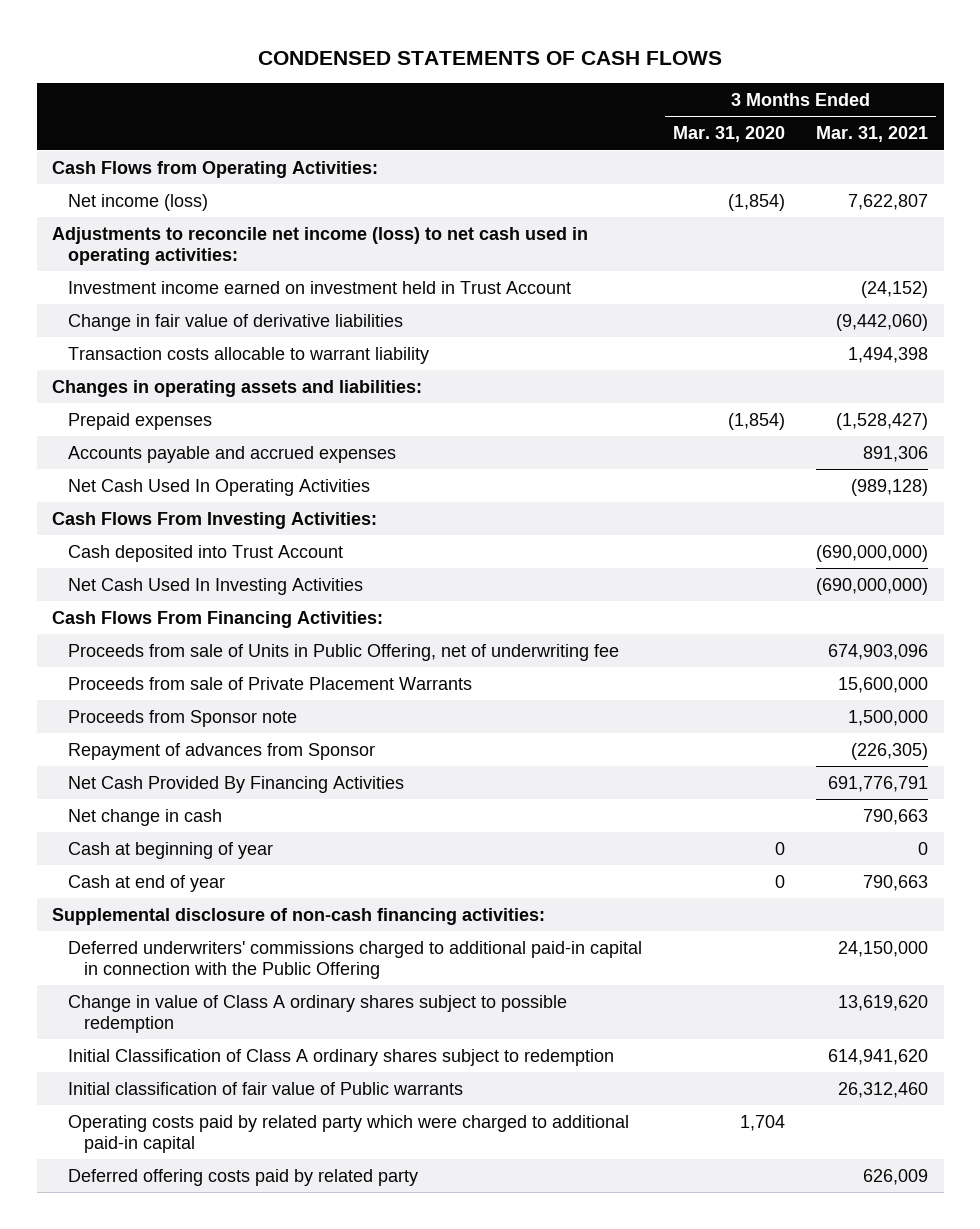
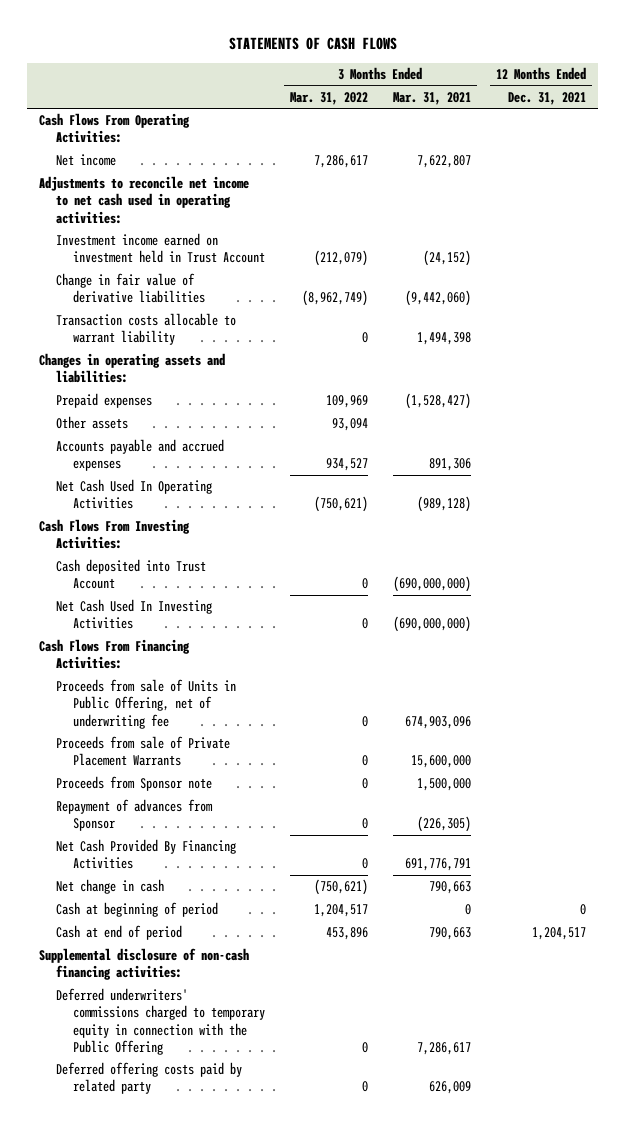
- CONDENSED STATEMENTS OF CASH FLOWS
+ STATEMENTS OF CASH FLOWS
- | 3 Months Ended Mar. 31, 2020 | 3 Months Ended Mar. 31, 2021
+ | 3 Months Ended Mar. 31, 2022 | 3 Months Ended Mar. 31, 2021 | 12 Months Ended Dec. 31, 2021
- Cash Flows from Operating Activities:
- Net income (loss) | (1,854) | 7,622,807
- Adjustments to reconcile net income (loss) to net cash used in operating activities:
+ Cash Flows From Operating Activities:
+ Net income | 7,286,617 | 7,622,807 |
+ Adjustments to reconcile net income to net cash used in operating activities:
+ Other assets | 93,094 | |
- Cash at beginning of year | 0 | 0
- Cash at end of year | 0 | 790,663
+ Cash at beginning of period | 1,204,517 | 0 | 0
+ Cash at end of period | 453,896 | 790,663 | 1,204,517
- Deferred underwriters' commissions charged to additional paid-in capital in connection with the Public Offering | | 24,150,000
- Change in value of Class A ordinary shares subject to possible redemption | | 13,619,620
- Initial Classification of Class A ordinary shares subject to redemption | | 614,941,620
- Initial classification of fair value of Public warrants | | 26,312,460
- Operating costs paid by related party which were charged to additional paid-in capital | 1,704 |
+ Deferred underwriters' commissions charged to temporary equity in connection with the Public Offering | 0 | 7,286,617 |

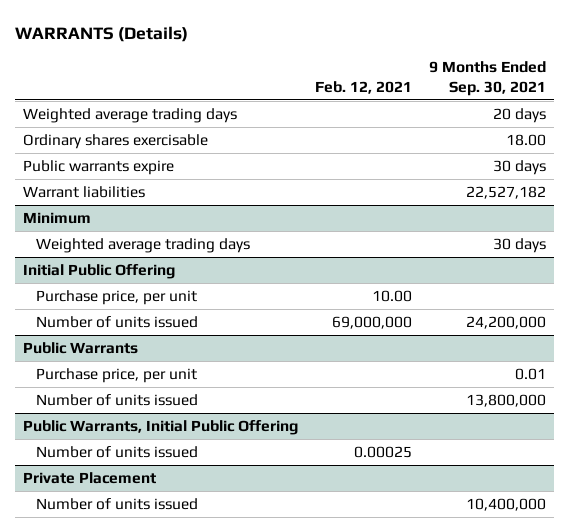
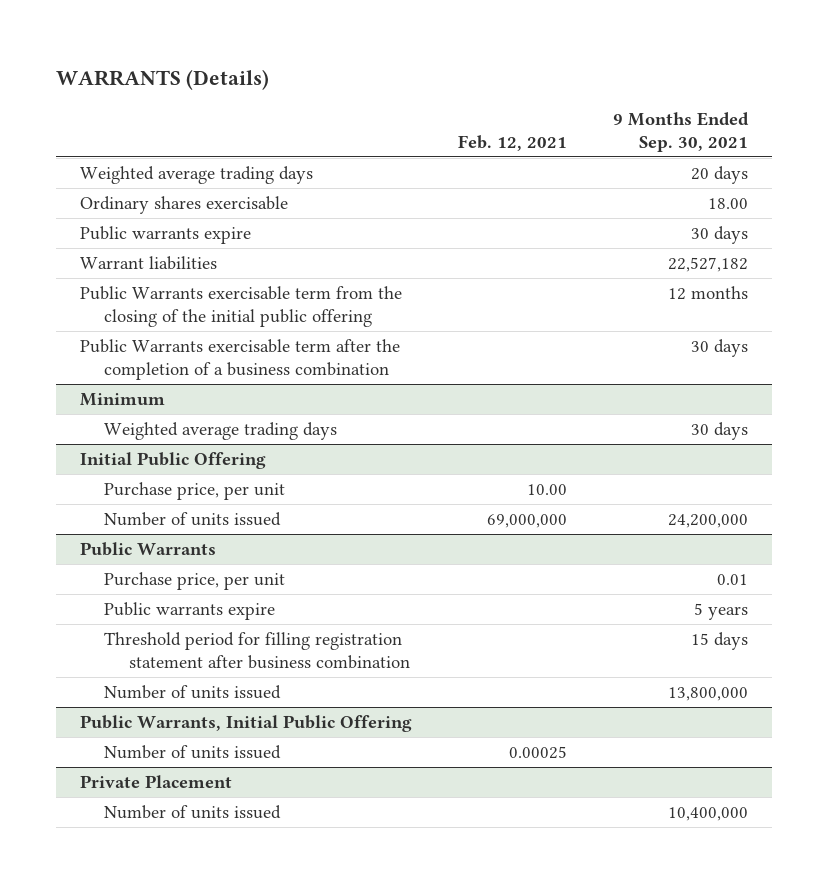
+ Public Warrants exercisable term from the closing of the initial public offering | | 12 months
+ Public Warrants exercisable term after the completion of a business combination | | 30 days
@ Public Warrants
+ Public warrants expire | | 5 years
+ Threshold period for filling registration statement after business combination | | 15 days

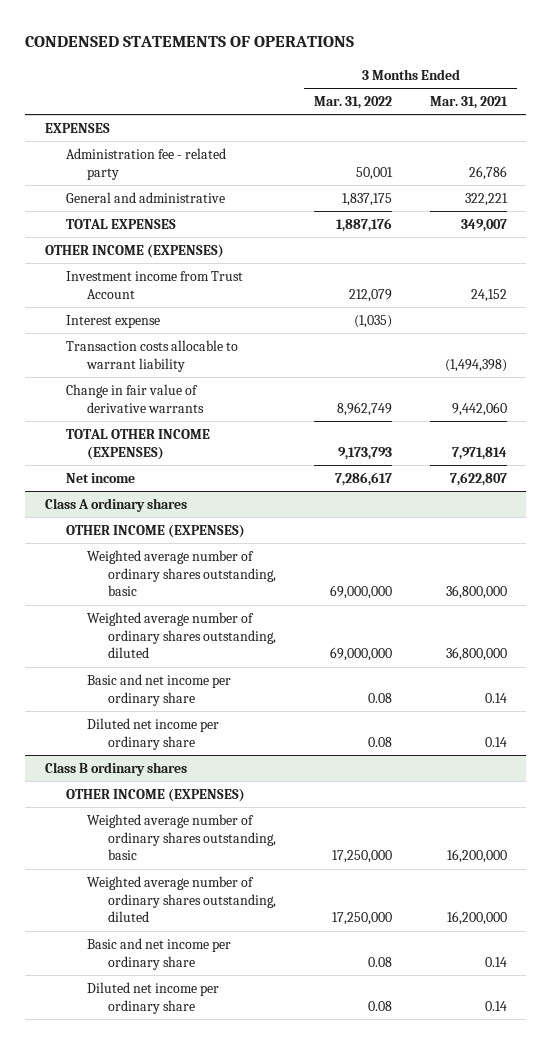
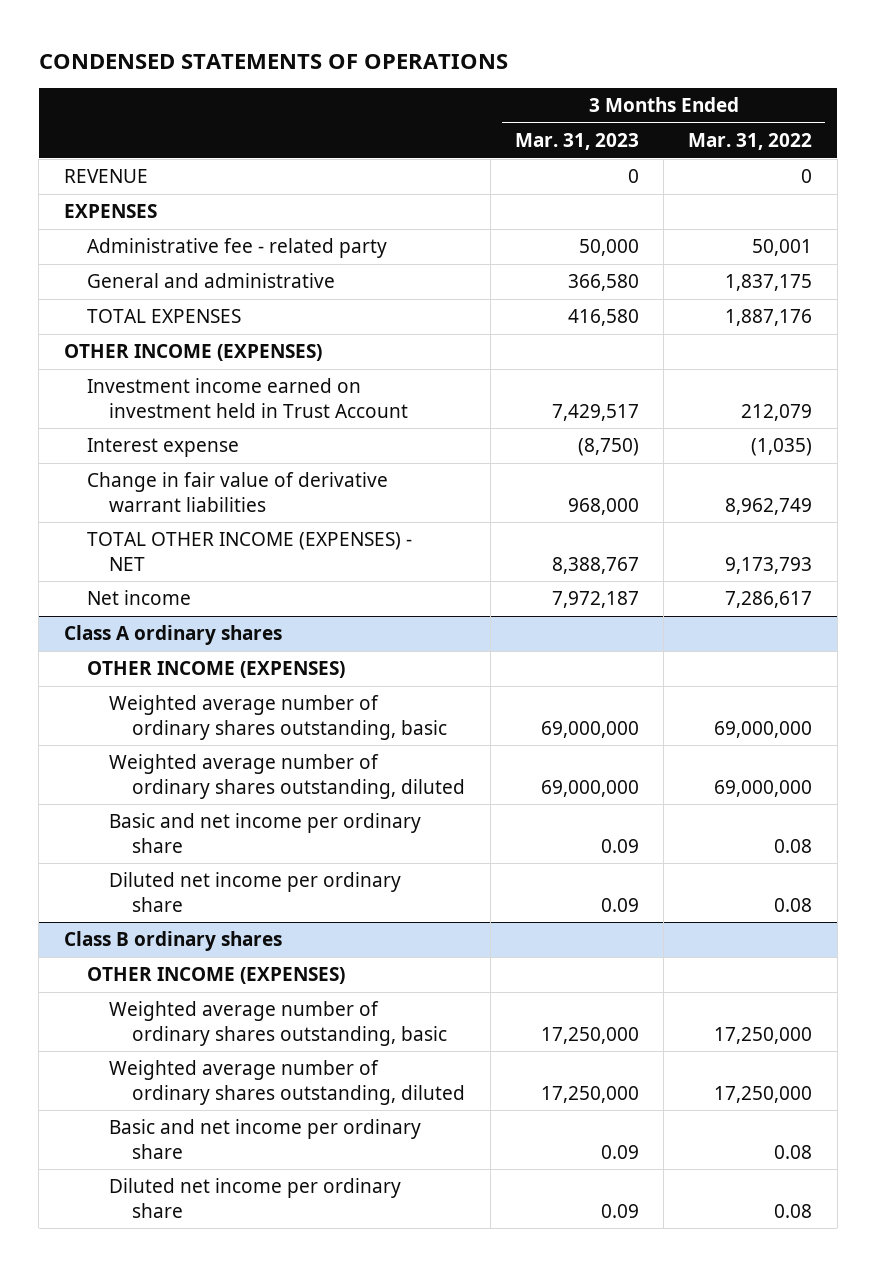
- | 3 Months Ended Mar. 31, 2022 | 3 Months Ended Mar. 31, 2021
+ | 3 Months Ended Mar. 31, 2023 | 3 Months Ended Mar. 31, 2022
+ REVENUE | 0 | 0
- Administration fee - related party | 50,001 | 26,786
+ Administrative fee - related party | 50,000 | 50,001
- Investment income from Trust Account | 212,079 | 24,152
+ Investment income earned on investment held in Trust Account | 7,429,517 | 212,079
- Transaction costs allocable to warrant liability | | (1,494,398)
- Change in fair value of derivative warrants | 8,962,749 | 9,442,060
- TOTAL OTHER INCOME (EXPENSES) | 9,173,793 | 7,971,814
+ Change in fair value of derivative warrant liabilities | 968,000 | 8,962,749
+ TOTAL OTHER INCOME (EXPENSES) - NET | 8,388,767 | 9,173,793

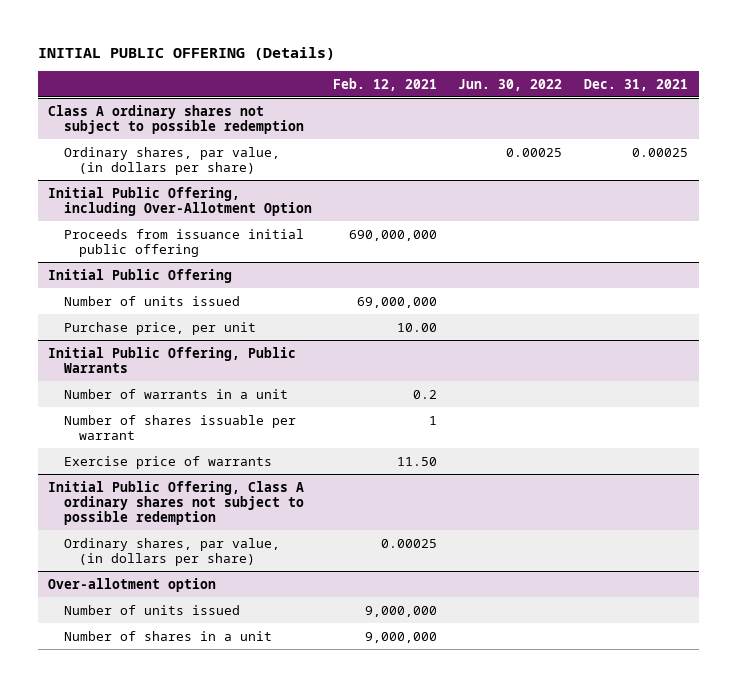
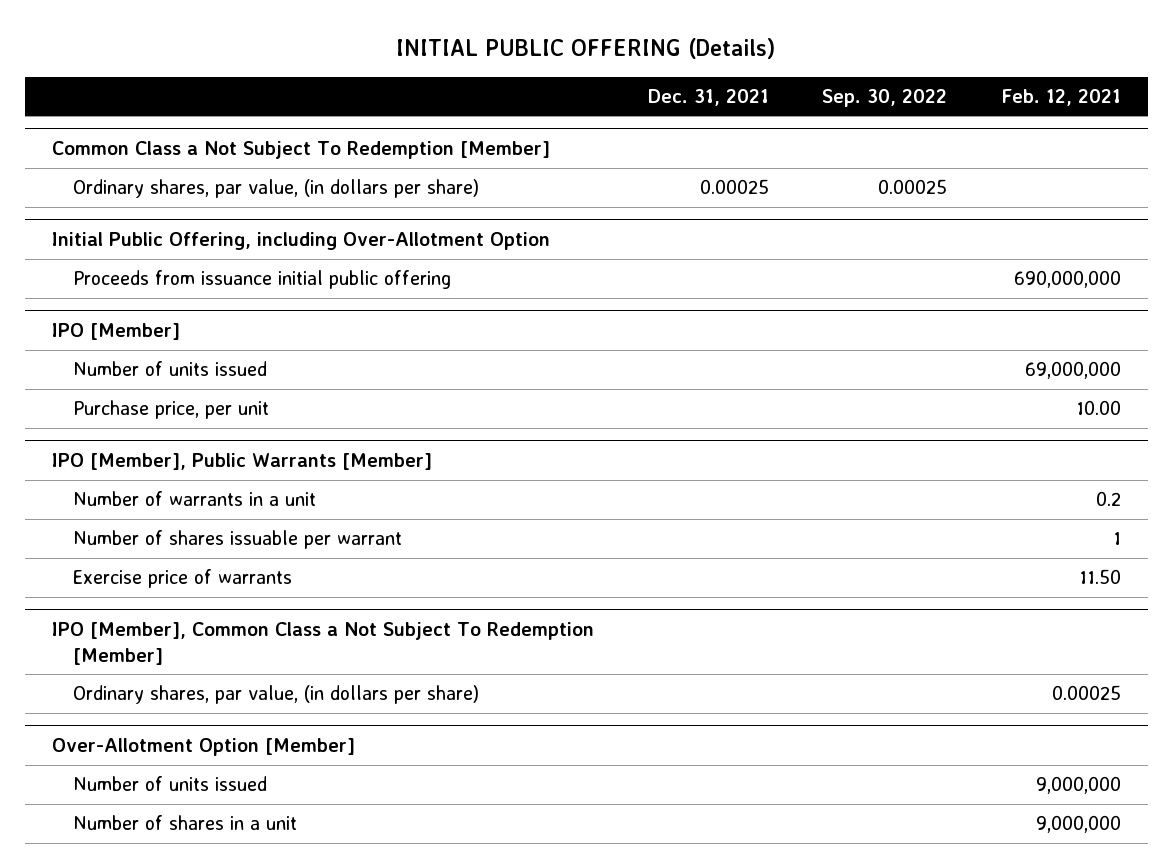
- | Feb. 12, 2021 | Jun. 30, 2022 | Dec. 31, 2021
+ | Dec. 31, 2021 | Sep. 30, 2022 | Feb. 12, 2021
- Class A ordinary shares not subject to possible redemption
+ Common Class a Not Subject To Redemption [Member]
- Initial Public Offering
+ IPO [Member]
- Initial Public Offering, Public Warrants
+ IPO [Member], Public Warrants [Member]
- Initial Public Offering, Class A ordinary shares not subject to possible redemption
+ IPO [Member], Common Class a Not Subject To Redemption [Member]
- Over-allotment option
+ Over-Allotment Option [Member]

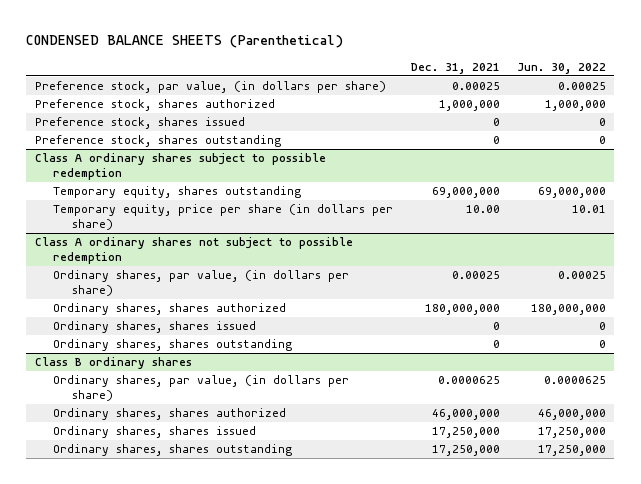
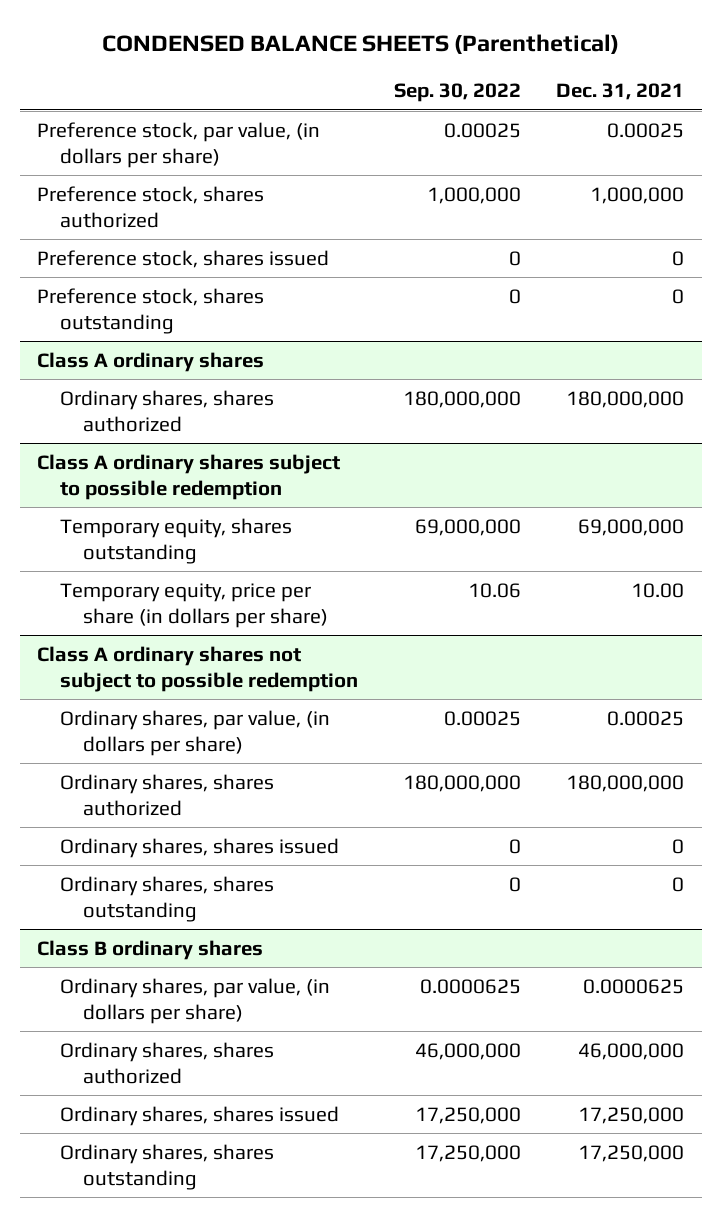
- | Dec. 31, 2021 | Jun. 30, 2022
+ | Sep. 30, 2022 | Dec. 31, 2021
+ Class A ordinary shares
+ Ordinary shares, shares authorized | 180,000,000 | 180,000,000

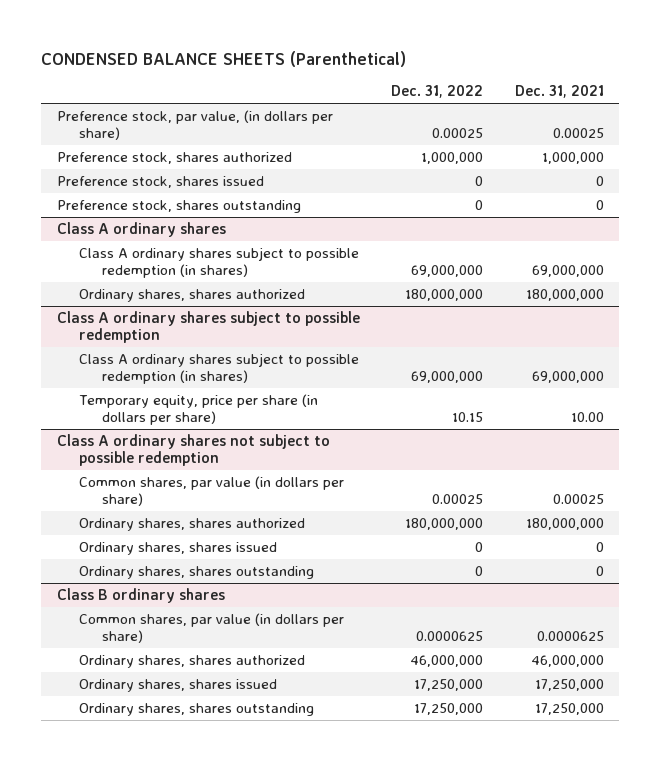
- | Sep. 30, 2022 | Dec. 31, 2021
+ | Dec. 31, 2022 | Dec. 31, 2021
@ Class A ordinary shares
+ Class A ordinary shares subject to possible redemption (in shares) | 69,000,000 | 69,000,000
@ Class A ordinary shares subject to possible redemption
- Temporary equity, shares outstanding | 69,000,000 | 69,000,000
+ Class A ordinary shares subject to possible redemption (in shares) | 69,000,000 | 69,000,000
@ Class A ordinary shares not subject to possible redemption
- Ordinary shares, par value, (in dollars per share) | 0.00025 | 0.00025
+ Common shares, par value (in dollars per share) | 0.00025 | 0.00025
@ Class B ordinary shares
- Ordinary shares, par value, (in dollars per share) | 0.0000625 | 0.0000625
+ Common shares, par value (in dollars per share) | 0.0000625 | 0.0000625

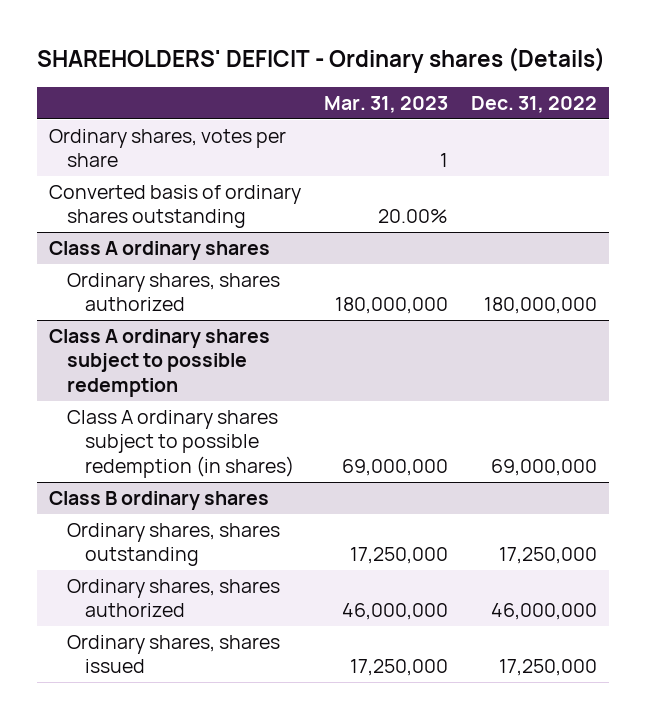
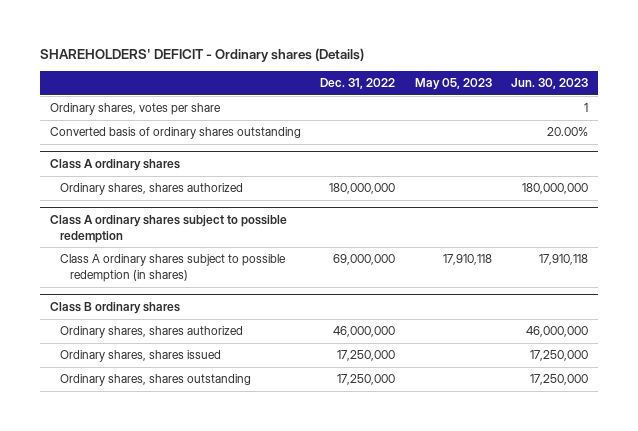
- | Mar. 31, 2023 | Dec. 31, 2022
+ | Dec. 31, 2022 | May 05, 2023 | Jun. 30, 2023
@ Class B ordinary shares
moved down: Ordinary shares, shares outstanding | 17,250,000 | | 17,250,000

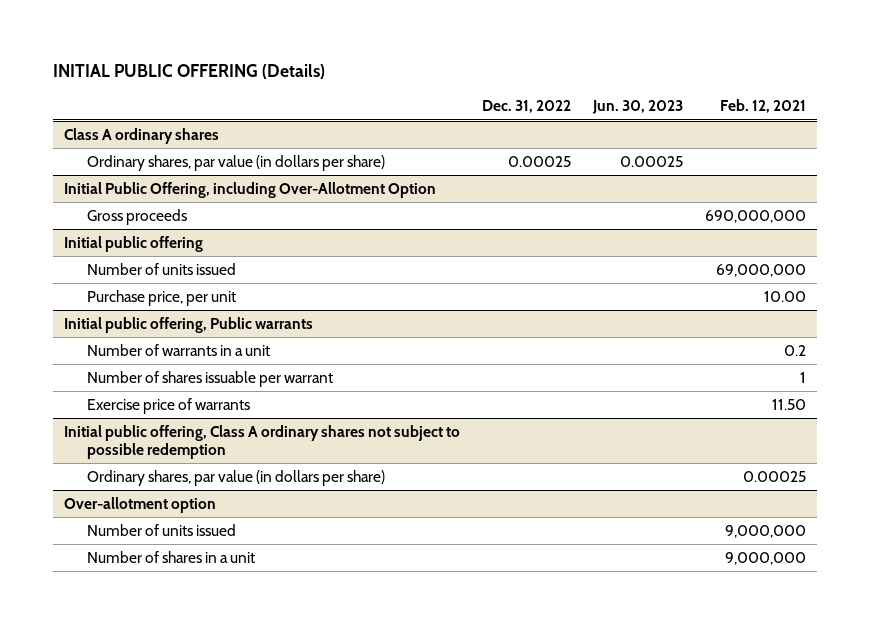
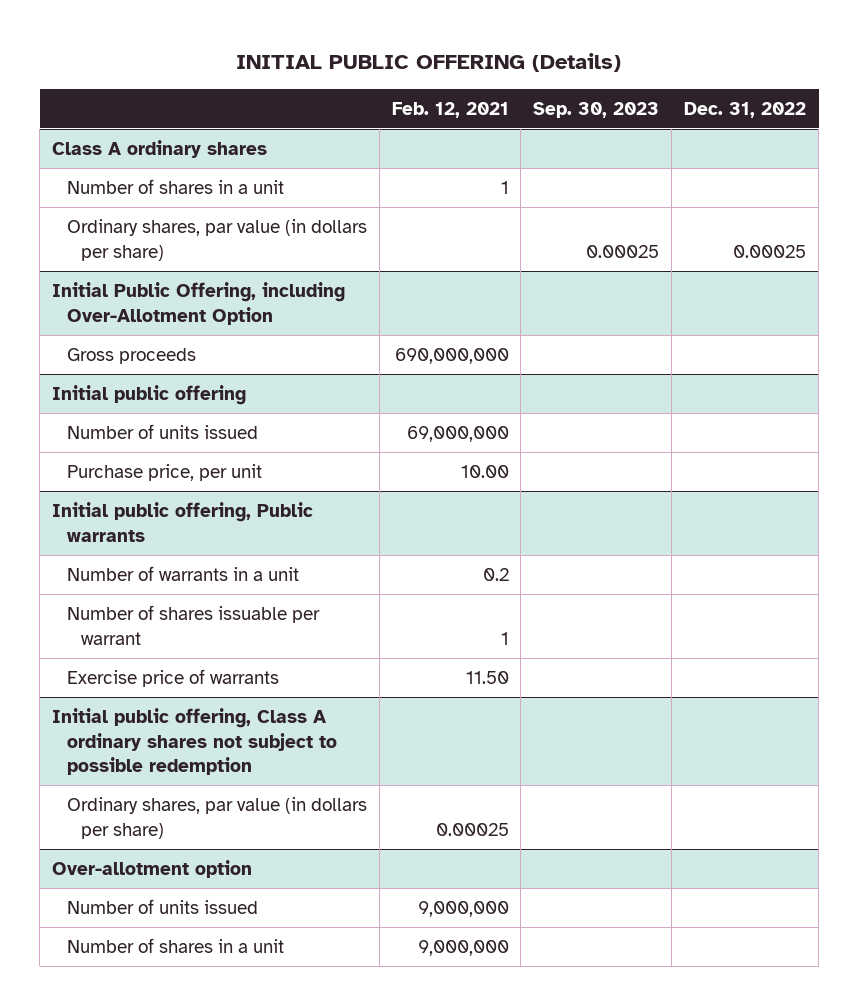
- | Dec. 31, 2022 | Jun. 30, 2023 | Feb. 12, 2021
+ | Feb. 12, 2021 | Sep. 30, 2023 | Dec. 31, 2022
@ Class A ordinary shares
+ Number of shares in a unit | 1 | |

